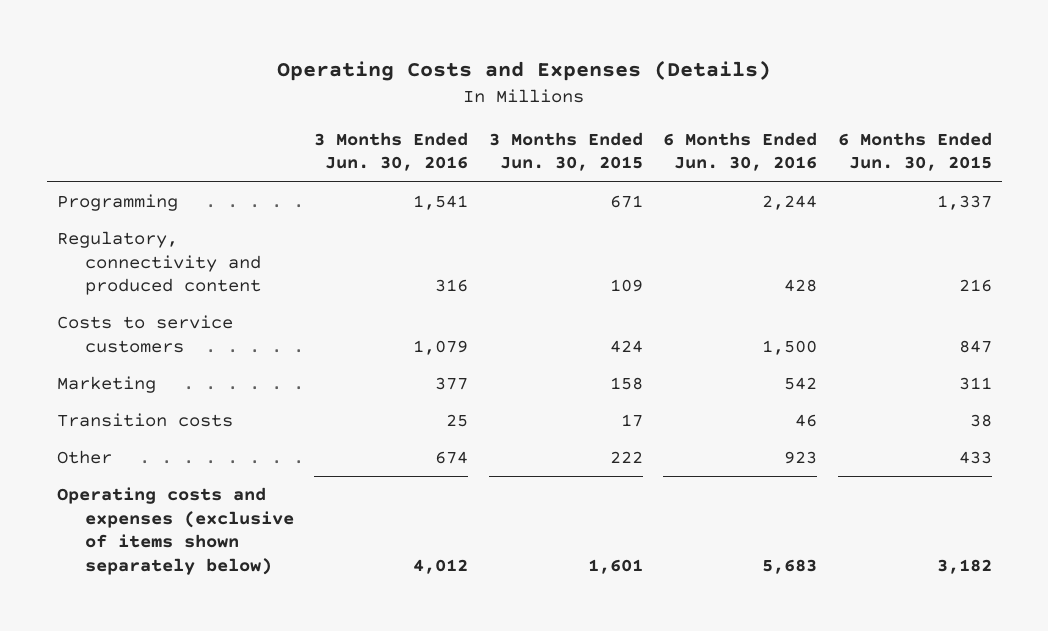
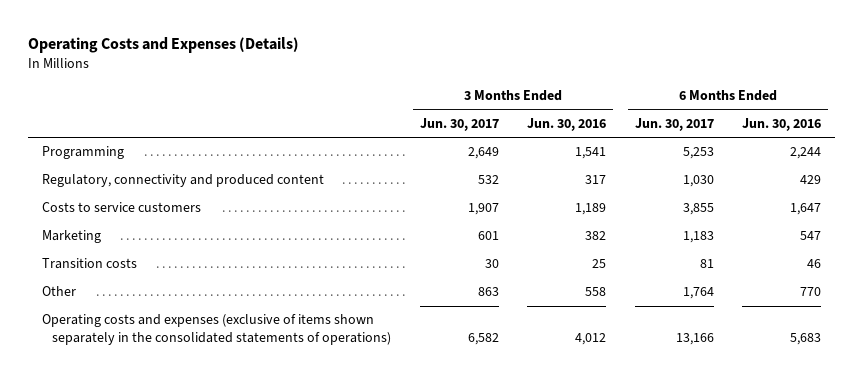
- | 3 Months Ended Jun. 30, 2016 | 3 Months Ended Jun. 30, 2015 | 6 Months Ended Jun. 30, 2016 | 6 Months Ended Jun. 30, 2015
+ | 3 Months Ended Jun. 30, 2017 | 3 Months Ended Jun. 30, 2016 | 6 Months Ended Jun. 30, 2017 | 6 Months Ended Jun. 30, 2016
- Regulatory, connectivity and produced content | 316 | 109 | 428 | 216
- Costs to service customers | 1,079 | 424 | 1,500 | 847
- Marketing | 377 | 158 | 542 | 311
+ Regulatory, connectivity and produced content | 532 | 317 | 1,030 | 429
+ Costs to service customers | 1,907 | 1,189 | 3,855 | 1,647
+ Marketing | 601 | 382 | 1,183 | 547
- Other | 674 | 222 | 923 | 433
- Operating costs and expenses (exclusive of items shown separately below) | 4,012 | 1,601 | 5,683 | 3,182
+ Other | 863 | 558 | 1,764 | 770
+ Operating costs and expenses (exclusive of items shown separately in the consolidated statements of operations) | 6,582 | 4,012 | 13,166 | 5,683

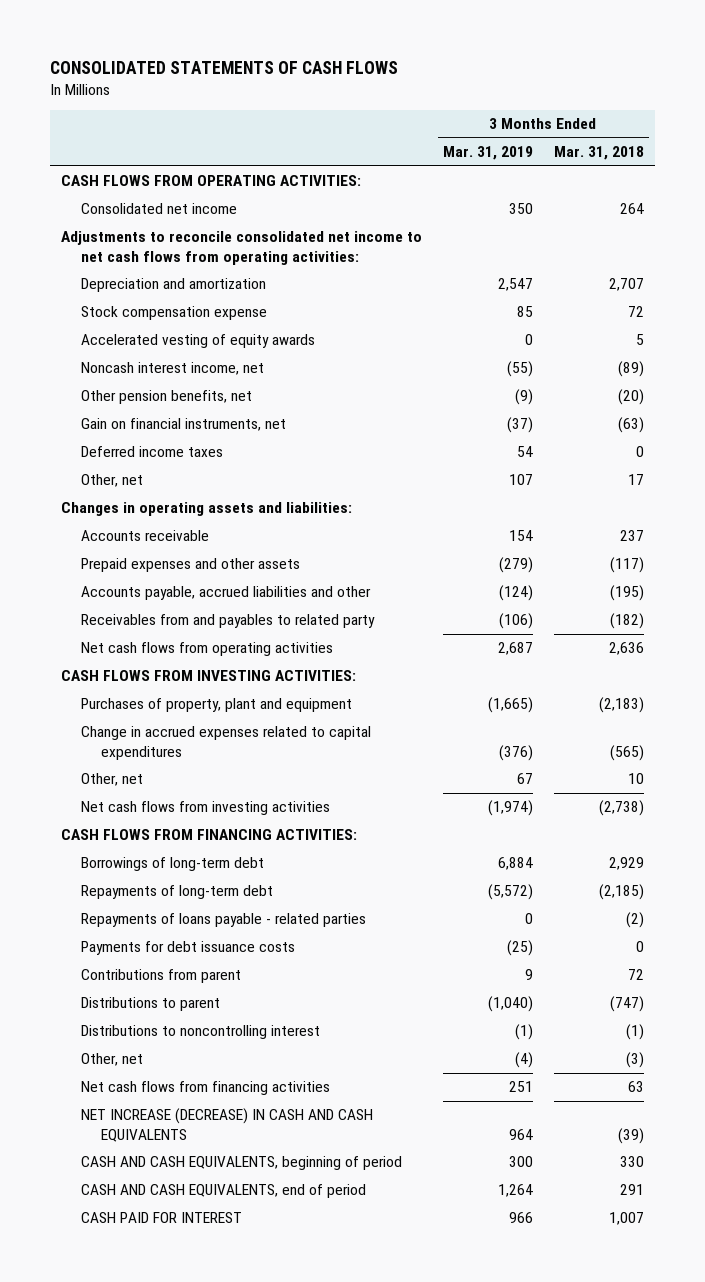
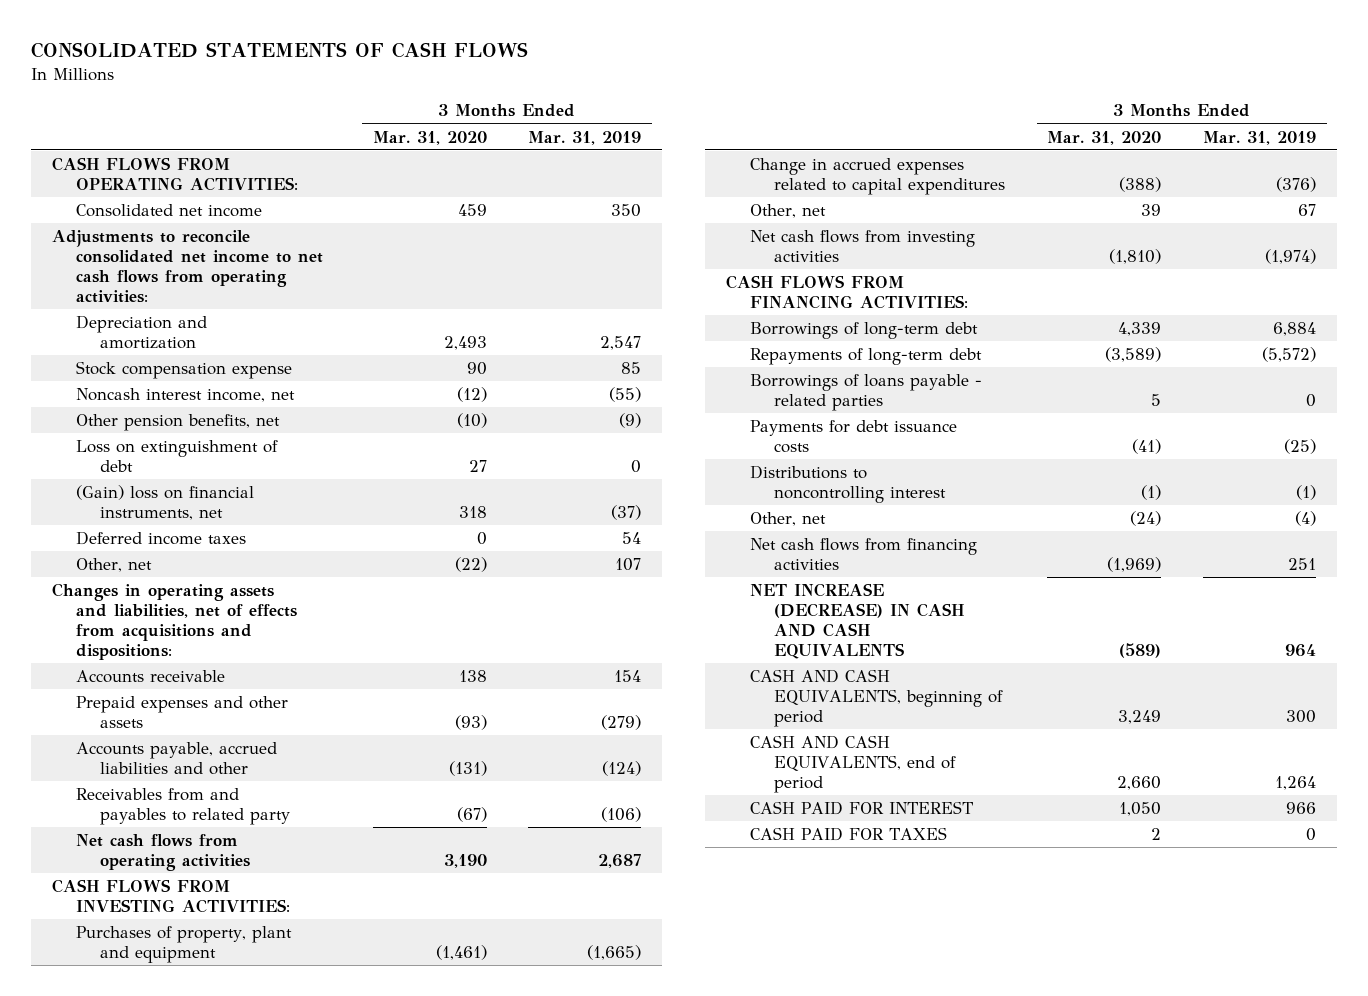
- | 3 Months Ended Mar. 31, 2019 | 3 Months Ended Mar. 31, 2018
+ | 3 Months Ended Mar. 31, 2020 | 3 Months Ended Mar. 31, 2019
- Accelerated vesting of equity awards | 0 | 5
- Gain on financial instruments, net | (37) | (63)
+ Loss on extinguishment of debt | 27 | 0
+ (Gain) loss on financial instruments, net | 318 | (37)
- Changes in operating assets and liabilities:
+ Changes in operating assets and liabilities, net of effects from acquisitions and dispositions:
- Repayments of loans payable - related parties | 0 | (2)
+ Borrowings of loans payable - related parties | 5 | 0
- Contributions from parent | 9 | 72
- Distributions to parent | (1,040) | (747)
+ CASH PAID FOR TAXES | 2 | 0

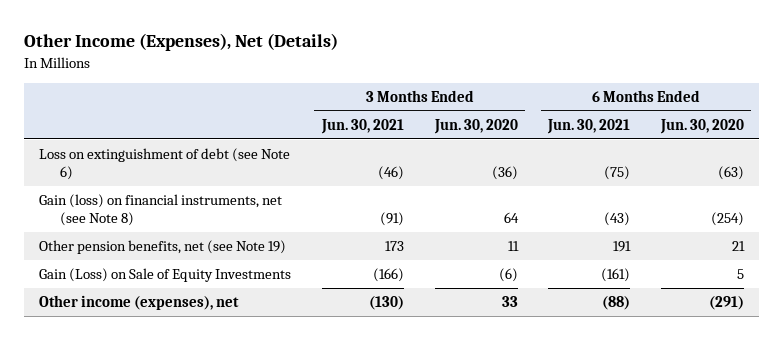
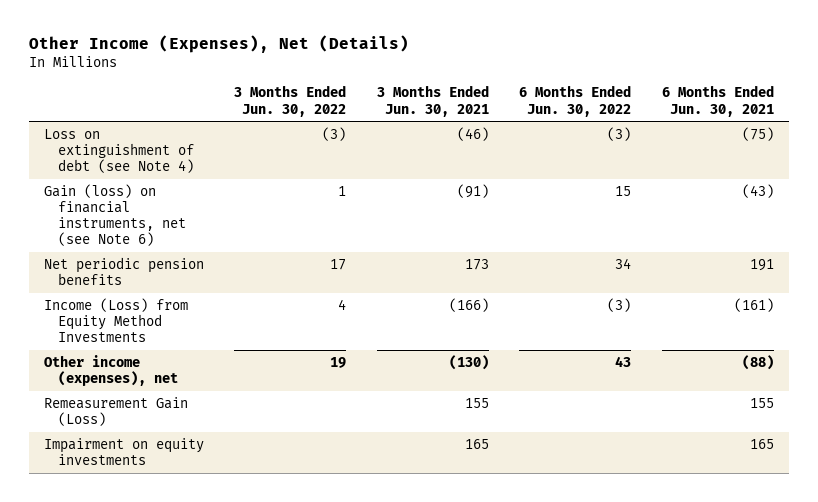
- | 3 Months Ended Jun. 30, 2021 | 3 Months Ended Jun. 30, 2020 | 6 Months Ended Jun. 30, 2021 | 6 Months Ended Jun. 30, 2020
+ | 3 Months Ended Jun. 30, 2022 | 3 Months Ended Jun. 30, 2021 | 6 Months Ended Jun. 30, 2022 | 6 Months Ended Jun. 30, 2021
- Loss on extinguishment of debt (see Note 6) | (46) | (36) | (75) | (63)
- Gain (loss) on financial instruments, net (see Note 8) | (91) | 64 | (43) | (254)
- Other pension benefits, net (see Note 19) | 173 | 11 | 191 | 21
- Gain (Loss) on Sale of Equity Investments | (166) | (6) | (161) | 5
+ Loss on extinguishment of debt (see Note 4) | (3) | (46) | (3) | (75)
+ Gain (loss) on financial instruments, net (see Note 6) | 1 | (91) | 15 | (43)
+ Net periodic pension benefits | 17 | 173 | 34 | 191
+ Income (Loss) from Equity Method Investments | 4 | (166) | (3) | (161)
+ Remeasurement Gain (Loss) | | 155 | | 155
+ Impairment on equity investments | | 165 | | 165

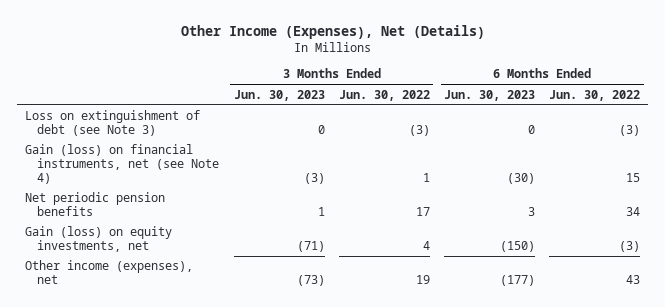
- | 3 Months Ended Jun. 30, 2022 | 3 Months Ended Jun. 30, 2021 | 6 Months Ended Jun. 30, 2022 | 6 Months Ended Jun. 30, 2021
+ | 3 Months Ended Jun. 30, 2023 | 3 Months Ended Jun. 30, 2022 | 6 Months Ended Jun. 30, 2023 | 6 Months Ended Jun. 30, 2022
- Loss on extinguishment of debt (see Note 4) | (3) | (46) | (3) | (75)
- Gain (loss) on financial instruments, net (see Note 6) | 1 | (91) | 15 | (43)
+ Loss on extinguishment of debt (see Note 3) | 0 | (3) | 0 | (3)
+ Gain (loss) on financial instruments, net (see Note 4) | (3) | 1 | (30) | 15
- Income (Loss) from Equity Method Investments | 4 | (166) | (3) | (161)
+ Gain (loss) on equity investments, net | (71) | 4 | (150) | (3)
- Remeasurement Gain (Loss) | | 155 | | 155
- Impairment on equity investments | | 165 | | 165

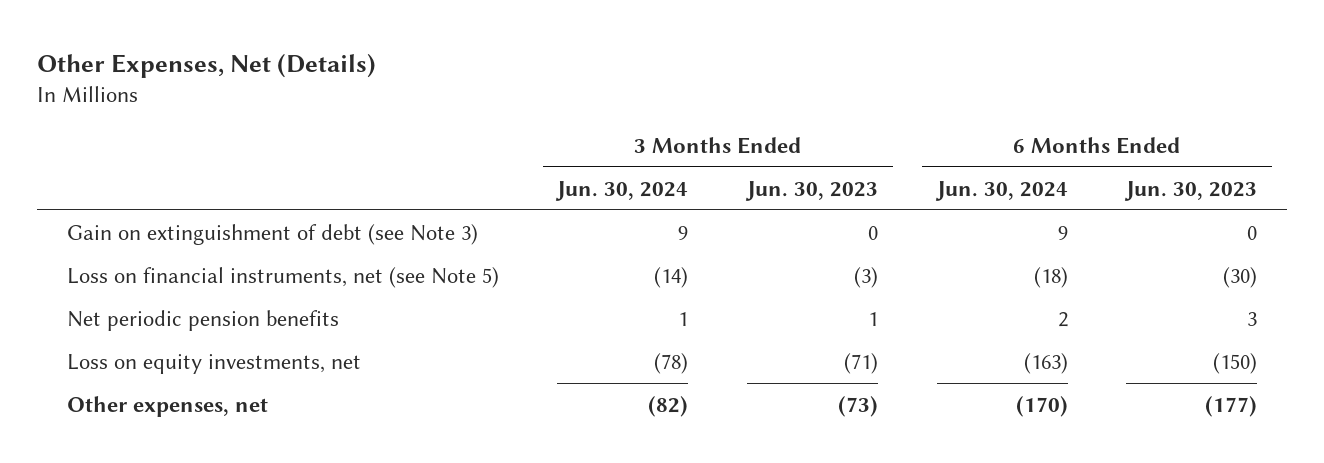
- Other Income (Expenses), Net (Details)
+ Other Expenses, Net (Details)
- | 3 Months Ended Jun. 30, 2023 | 3 Months Ended Jun. 30, 2022 | 6 Months Ended Jun. 30, 2023 | 6 Months Ended Jun. 30, 2022
+ | 3 Months Ended Jun. 30, 2024 | 3 Months Ended Jun. 30, 2023 | 6 Months Ended Jun. 30, 2024 | 6 Months Ended Jun. 30, 2023
- Loss on extinguishment of debt (see Note 3) | 0 | (3) | 0 | (3)
- Gain (loss) on financial instruments, net (see Note 4) | (3) | 1 | (30) | 15
+ Gain on extinguishment of debt (see Note 3) | 9 | 0 | 9 | 0
+ Loss on financial instruments, net (see Note 5) | (14) | (3) | (18) | (30)
- Gain (loss) on equity investments, net | (71) | 4 | (150) | (3)
- Other income (expenses), net | (73) | 19 | (177) | 43
+ Loss on equity investments, net | (78) | (71) | (163) | (150)
+ Other expenses, net | (82) | (73) | (170) | (177)

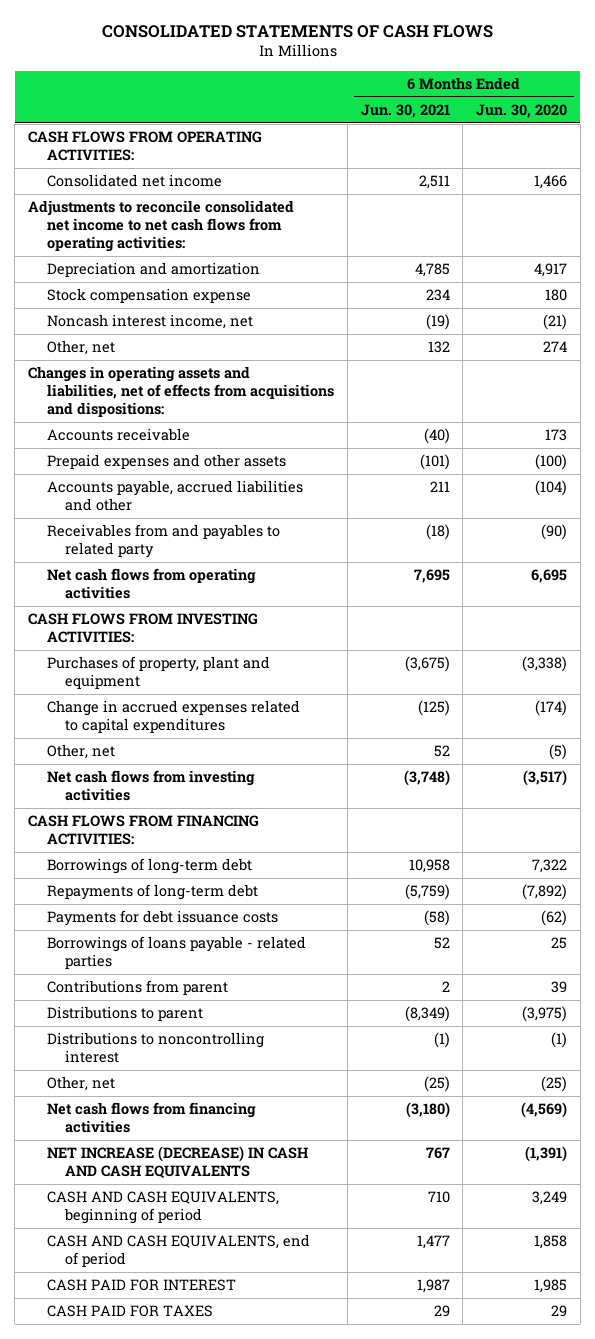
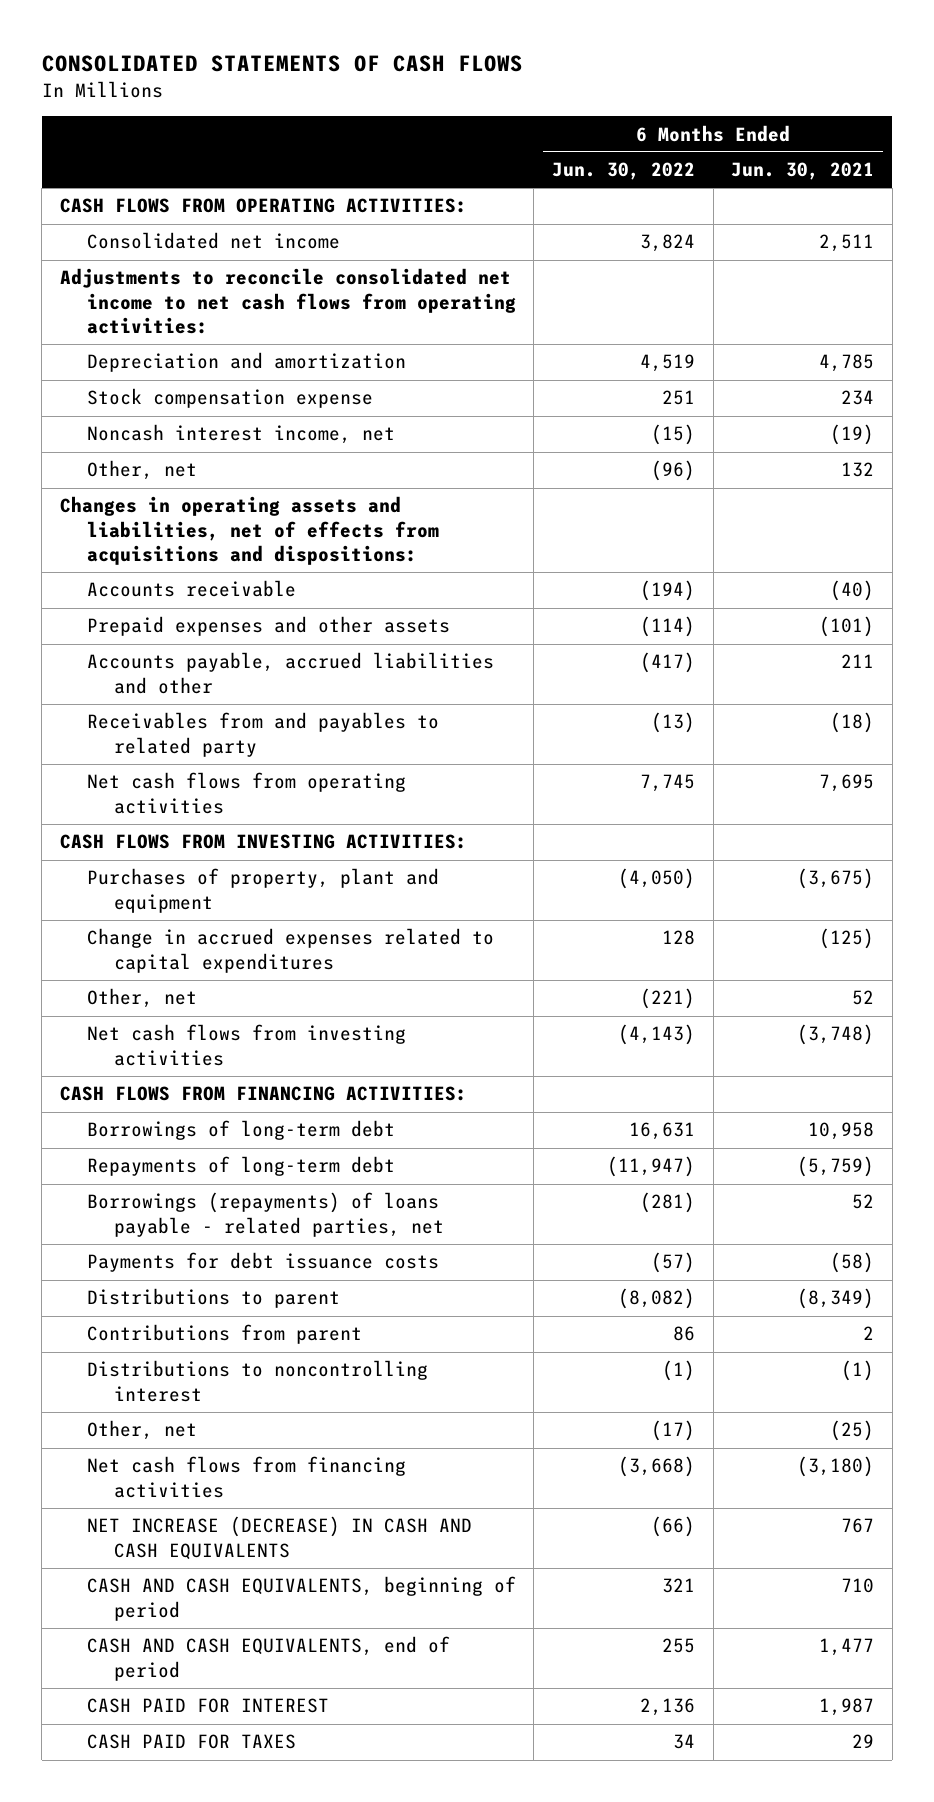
- | 6 Months Ended Jun. 30, 2021 | 6 Months Ended Jun. 30, 2020
+ | 6 Months Ended Jun. 30, 2022 | 6 Months Ended Jun. 30, 2021
+ Borrowings (repayments) of loans payable - related parties, net | (281) | 52
- Borrowings of loans payable - related parties | 52 | 25
moved down: Contributions from parent | 86 | 2

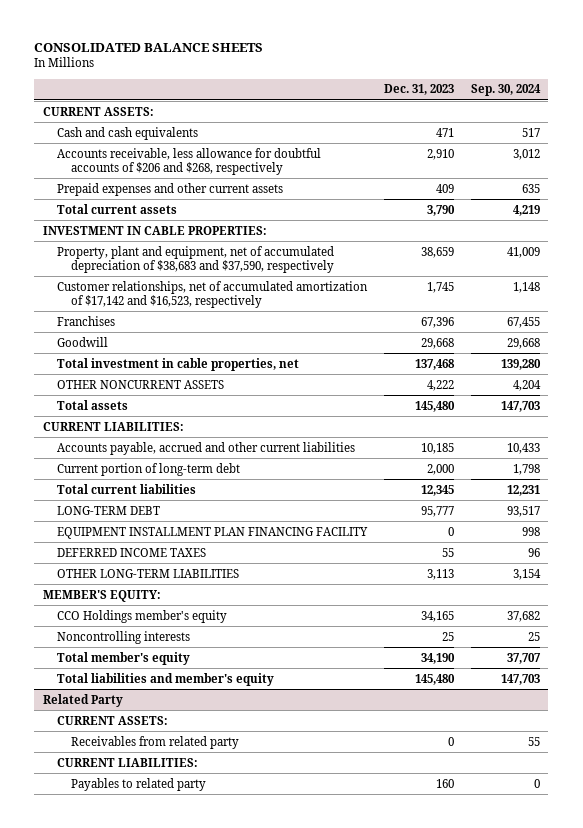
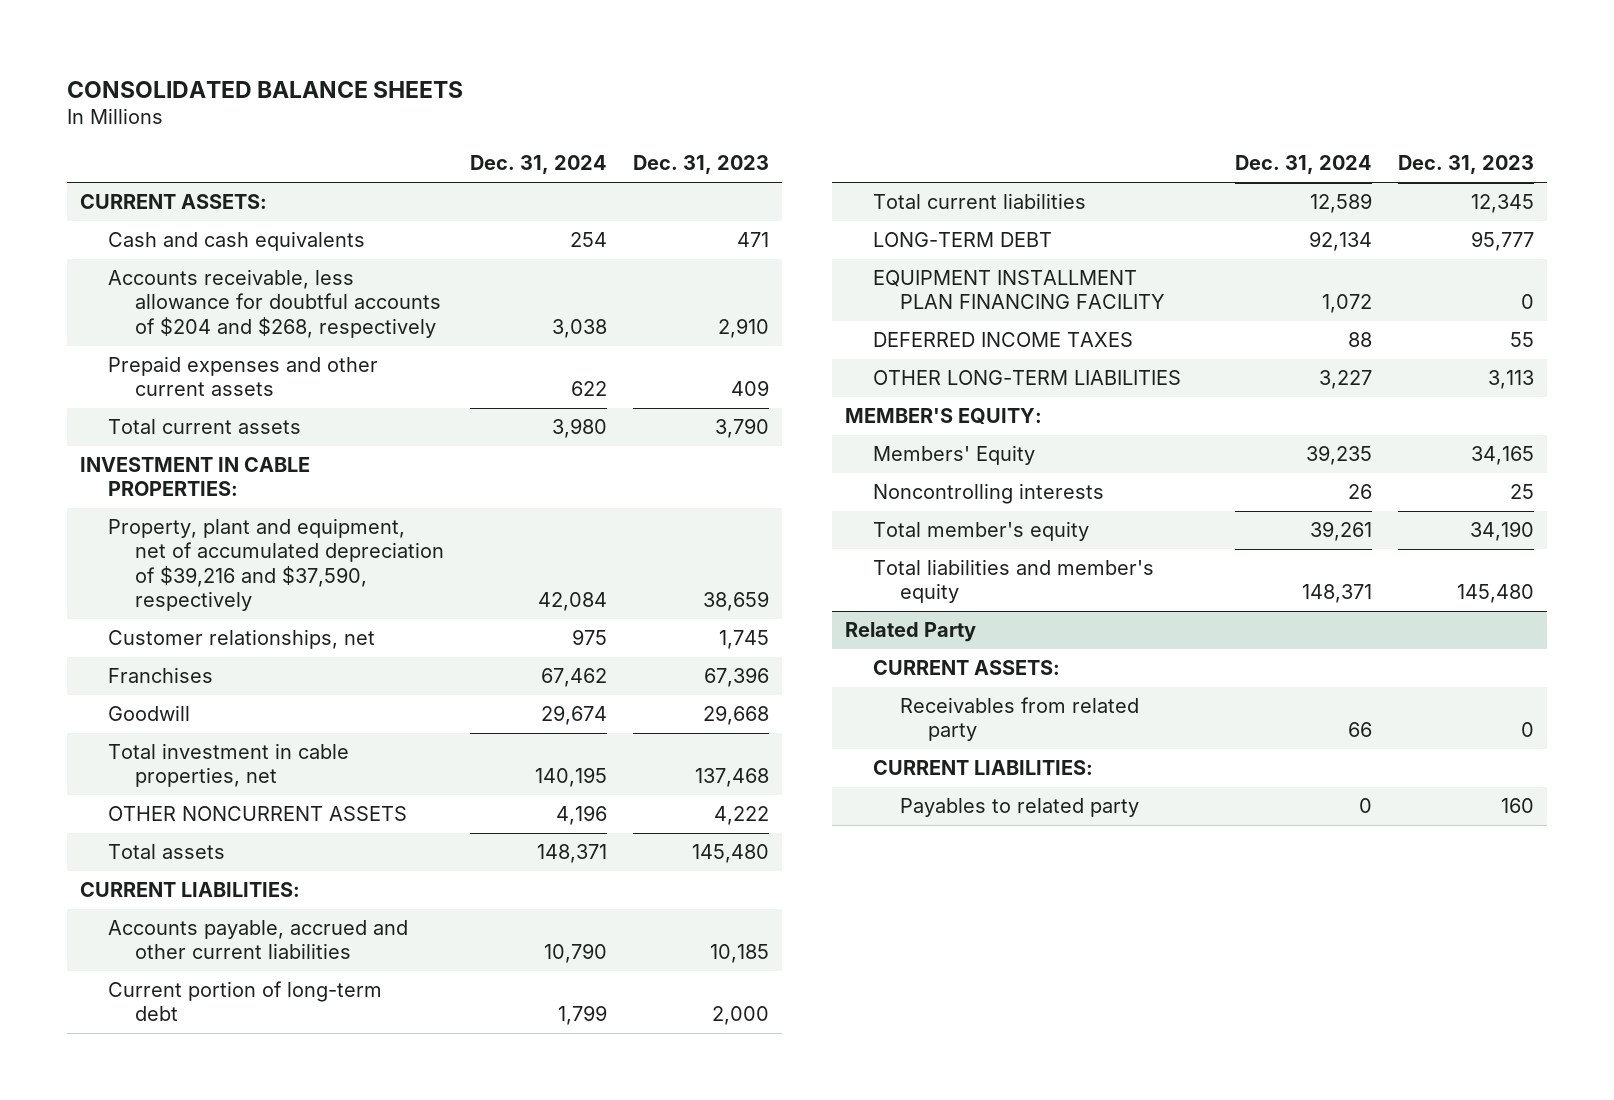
- | Dec. 31, 2023 | Sep. 30, 2024
+ | Dec. 31, 2024 | Dec. 31, 2023
- Accounts receivable, less allowance for doubtful accounts of $206 and $268, respectively | 2,910 | 3,012
+ Accounts receivable, less allowance for doubtful accounts of $204 and $268, respectively | 3,038 | 2,910
- Property, plant and equipment, net of accumulated depreciation of $38,683 and $37,590, respectively | 38,659 | 41,009
- Customer relationships, net of accumulated amortization of $17,142 and $16,523, respectively | 1,745 | 1,148
+ Property, plant and equipment, net of accumulated depreciation of $39,216 and $37,590, respectively | 42,084 | 38,659
+ Customer relationships, net | 975 | 1,745
- CCO Holdings member's equity | 34,165 | 37,682
+ Members' Equity | 39,235 | 34,165

